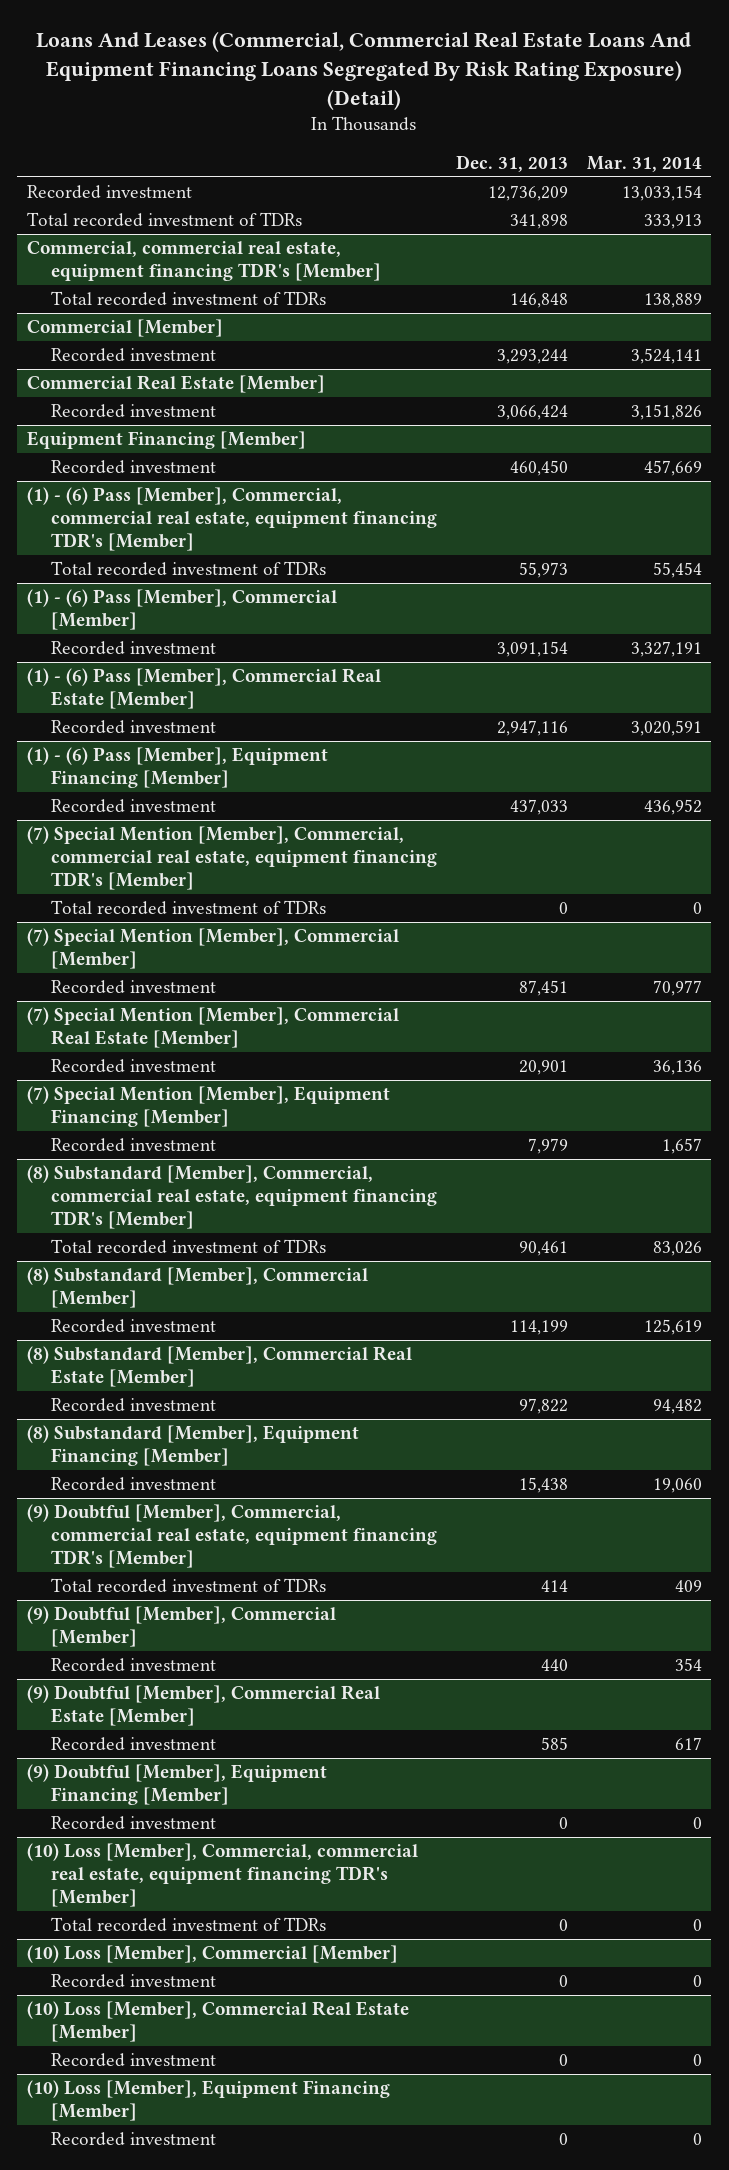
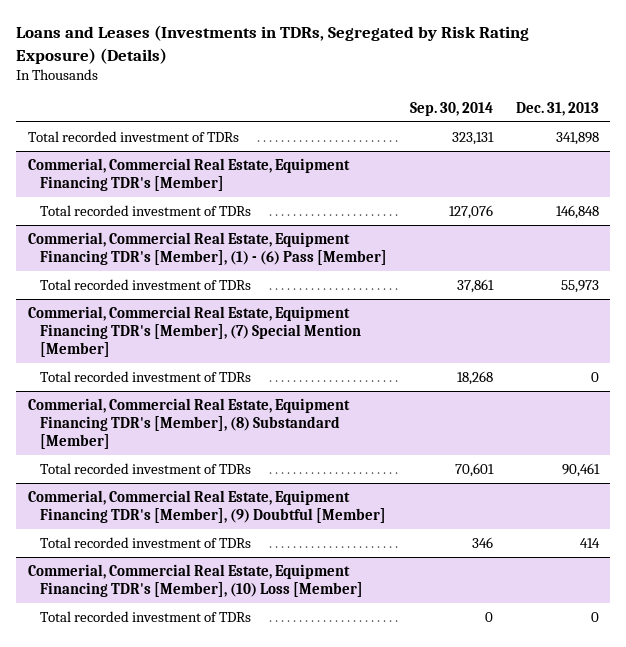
- Loans And Leases (Commercial, Commercial Real Estate Loans And Equipment Financing Loans Segregated By Risk Rating Exposure) (Detail)
+ Loans and Leases (Investments in TDRs, Segregated by Risk Rating Exposure) (Details)
- | Dec. 31, 2013 | Mar. 31, 2014
+ | Sep. 30, 2014 | Dec. 31, 2013
- Recorded investment | 12,736,209 | 13,033,154
- Commercial, commercial real estate, equipment financing TDR's [Member]
+ Commerial, Commercial Real Estate, Equipment Financing TDR's [Member]
- Commercial [Member]
- Recorded investment | 3,293,244 | 3,524,141
- Commercial Real Estate [Member]
- Recorded investment | 3,066,424 | 3,151,826
- Equipment Financing [Member]
- Recorded investment | 460,450 | 457,669
- (1) - (6) Pass [Member], Commercial, commercial real estate, equipment financing TDR's [Member]
+ Commerial, Commercial Real Estate, Equipment Financing TDR's [Member], (1) - (6) Pass [Member]
- (1) - (6) Pass [Member], Commercial [Member]
- Recorded investment | 3,091,154 | 3,327,191
- (1) - (6) Pass [Member], Commercial Real Estate [Member]
- Recorded investment | 2,947,116 | 3,020,591
- (1) - (6) Pass [Member], Equipment Financing [Member]
- Recorded investment | 437,033 | 436,952
- (7) Special Mention [Member], Commercial, commercial real estate, equipment financing TDR's [Member]
+ Commerial, Commercial Real Estate, Equipment Financing TDR's [Member], (7) Special Mention [Member]
- (7) Special Mention [Member], Commercial [Member]
- Recorded investment | 87,451 | 70,977
- (7) Special Mention [Member], Commercial Real Estate [Member]
- Recorded investment | 20,901 | 36,136
- (7) Special Mention [Member], Equipment Financing [Member]
- Recorded investment | 7,979 | 1,657
- (8) Substandard [Member], Commercial, commercial real estate, equipment financing TDR's [Member]
+ Commerial, Commercial Real Estate, Equipment Financing TDR's [Member], (8) Substandard [Member]
- (8) Substandard [Member], Commercial [Member]
- Recorded investment | 114,199 | 125,619
- (8) Substandard [Member], Commercial Real Estate [Member]
- Recorded investment | 97,822 | 94,482
- (8) Substandard [Member], Equipment Financing [Member]
- Recorded investment | 15,438 | 19,060
- (9) Doubtful [Member], Commercial, commercial real estate, equipment financing TDR's [Member]
+ Commerial, Commercial Real Estate, Equipment Financing TDR's [Member], (9) Doubtful [Member]
- (9) Doubtful [Member], Commercial [Member]
- Recorded investment | 440 | 354
- (9) Doubtful [Member], Commercial Real Estate [Member]
- Recorded investment | 585 | 617
- (9) Doubtful [Member], Equipment Financing [Member]
- Recorded investment | 0 | 0
- (10) Loss [Member], Commercial, commercial real estate, equipment financing TDR's [Member]
+ Commerial, Commercial Real Estate, Equipment Financing TDR's [Member], (10) Loss [Member]
- (10) Loss [Member], Commercial [Member]
- Recorded investment | 0 | 0
- (10) Loss [Member], Commercial Real Estate [Member]
- Recorded investment | 0 | 0
- (10) Loss [Member], Equipment Financing [Member]
- Recorded investment | 0 | 0

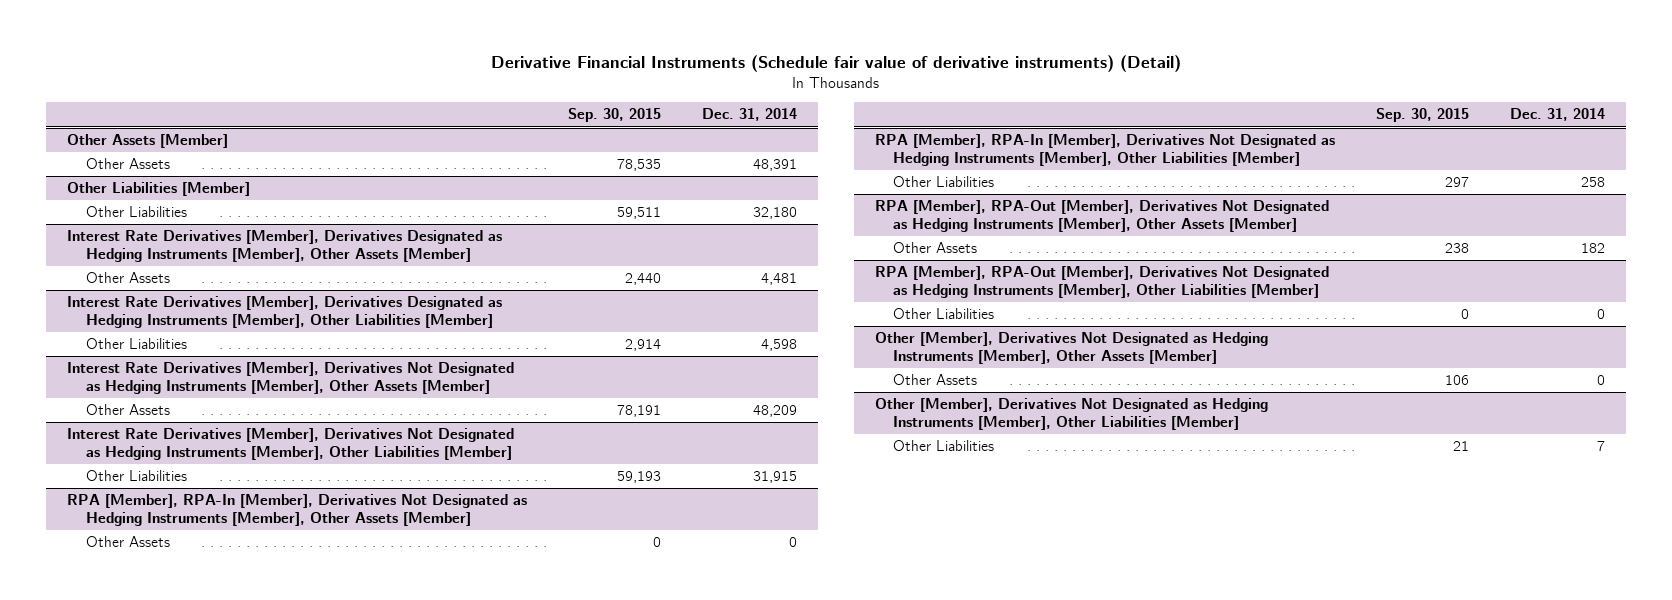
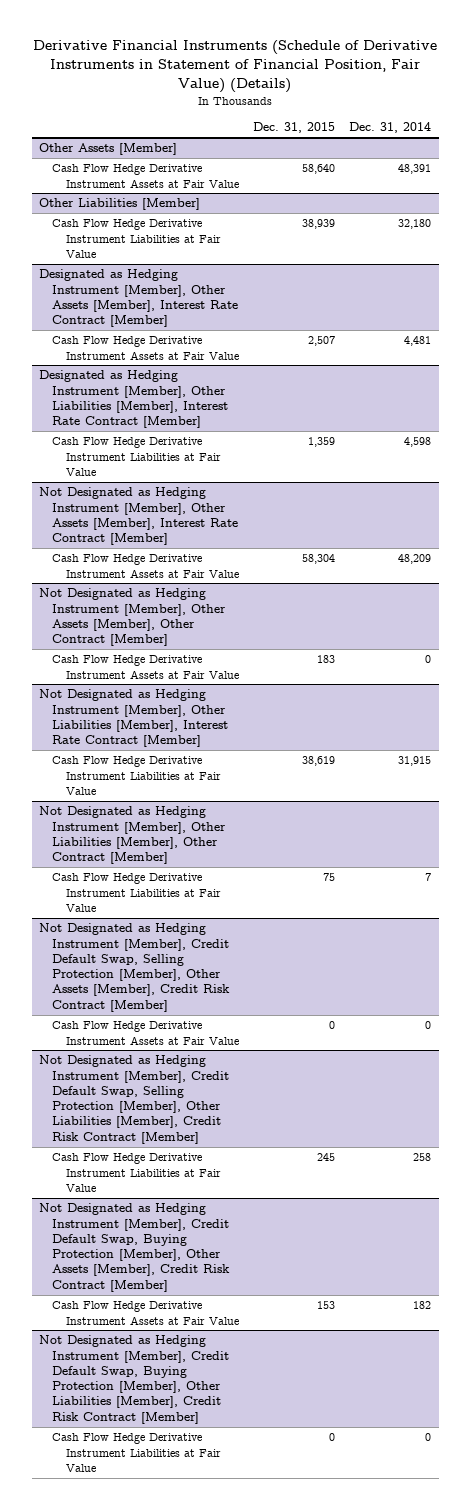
- Derivative Financial Instruments (Schedule fair value of derivative instruments) (Detail)
+ Derivative Financial Instruments (Schedule of Derivative Instruments in Statement of Financial Position, Fair Value) (Details)
- | Sep. 30, 2015 | Dec. 31, 2014
+ | Dec. 31, 2015 | Dec. 31, 2014
@ Other Assets [Member]
- Other Assets | 78,535 | 48,391
+ Cash Flow Hedge Derivative Instrument Assets at Fair Value | 58,640 | 48,391
@ Other Liabilities [Member]
- Other Liabilities | 59,511 | 32,180
- Interest Rate Derivatives [Member], Derivatives Designated as Hedging Instruments [Member], Other Assets [Member]
- Other Assets | 2,440 | 4,481
- Interest Rate Derivatives [Member], Derivatives Designated as Hedging Instruments [Member], Other Liabilities [Member]
- Other Liabilities | 2,914 | 4,598
- Interest Rate Derivatives [Member], Derivatives Not Designated as Hedging Instruments [Member], Other Assets [Member]
- Other Assets | 78,191 | 48,209
- Interest Rate Derivatives [Member], Derivatives Not Designated as Hedging Instruments [Member], Other Liabilities [Member]
- Other Liabilities | 59,193 | 31,915
- RPA [Member], RPA-In [Member], Derivatives Not Designated as Hedging Instruments [Member], Other Assets [Member]
- Other Assets | 0 | 0
- RPA [Member], RPA-In [Member], Derivatives Not Designated as Hedging Instruments [Member], Other Liabilities [Member]
- Other Liabilities | 297 | 258
- RPA [Member], RPA-Out [Member], Derivatives Not Designated as Hedging Instruments [Member], Other Assets [Member]
- Other Assets | 238 | 182
- RPA [Member], RPA-Out [Member], Derivatives Not Designated as Hedging Instruments [Member], Other Liabilities [Member]
- Other Liabilities | 0 | 0
- Other [Member], Derivatives Not Designated as Hedging Instruments [Member], Other Assets [Member]
- Other Assets | 106 | 0
- Other [Member], Derivatives Not Designated as Hedging Instruments [Member], Other Liabilities [Member]
- Other Liabilities | 21 | 7
@ Other Liabilities [Member]
+ Cash Flow Hedge Derivative Instrument Liabilities at Fair Value | 38,939 | 32,180
+ Designated as Hedging Instrument [Member], Other Assets [Member], Interest Rate Contract [Member]
+ Cash Flow Hedge Derivative Instrument Assets at Fair Value | 2,507 | 4,481
+ Designated as Hedging Instrument [Member], Other Liabilities [Member], Interest Rate Contract [Member]
+ Cash Flow Hedge Derivative Instrument Liabilities at Fair Value | 1,359 | 4,598
+ Not Designated as Hedging Instrument [Member], Other Assets [Member], Interest Rate Contract [Member]
+ Cash Flow Hedge Derivative Instrument Assets at Fair Value | 58,304 | 48,209
+ Not Designated as Hedging Instrument [Member], Other Assets [Member], Other Contract [Member]
+ Cash Flow Hedge Derivative Instrument Assets at Fair Value | 183 | 0
+ Not Designated as Hedging Instrument [Member], Other Liabilities [Member], Interest Rate Contract [Member]
+ Cash Flow Hedge Derivative Instrument Liabilities at Fair Value | 38,619 | 31,915
+ Not Designated as Hedging Instrument [Member], Other Liabilities [Member], Other Contract [Member]
+ Cash Flow Hedge Derivative Instrument Liabilities at Fair Value | 75 | 7
+ Not Designated as Hedging Instrument [Member], Credit Default Swap, Selling Protection [Member], Other Assets [Member], Credit Risk Contract [Member]
+ Cash Flow Hedge Derivative Instrument Assets at Fair Value | 0 | 0
+ Not Designated as Hedging Instrument [Member], Credit Default Swap, Selling Protection [Member], Other Liabilities [Member], Credit Risk Contract [Member]
+ Cash Flow Hedge Derivative Instrument Liabilities at Fair Value | 245 | 258
+ Not Designated as Hedging Instrument [Member], Credit Default Swap, Buying Protection [Member], Other Assets [Member], Credit Risk Contract [Member]
+ Cash Flow Hedge Derivative Instrument Assets at Fair Value | 153 | 182
+ Not Designated as Hedging Instrument [Member], Credit Default Swap, Buying Protection [Member], Other Liabilities [Member], Credit Risk Contract [Member]
+ Cash Flow Hedge Derivative Instrument Liabilities at Fair Value | 0 | 0

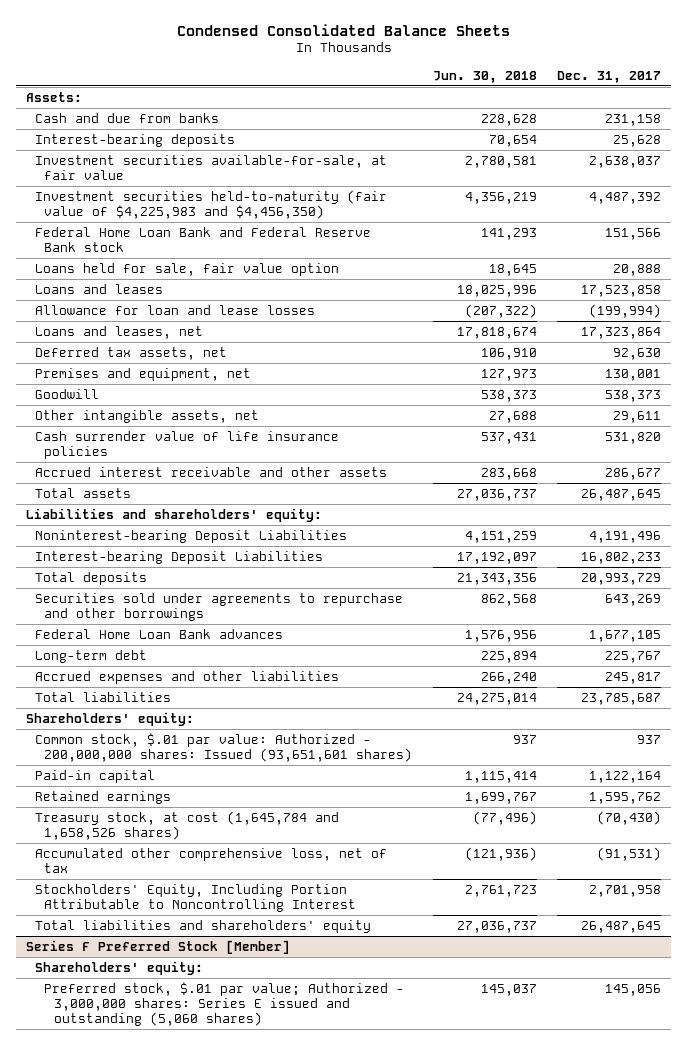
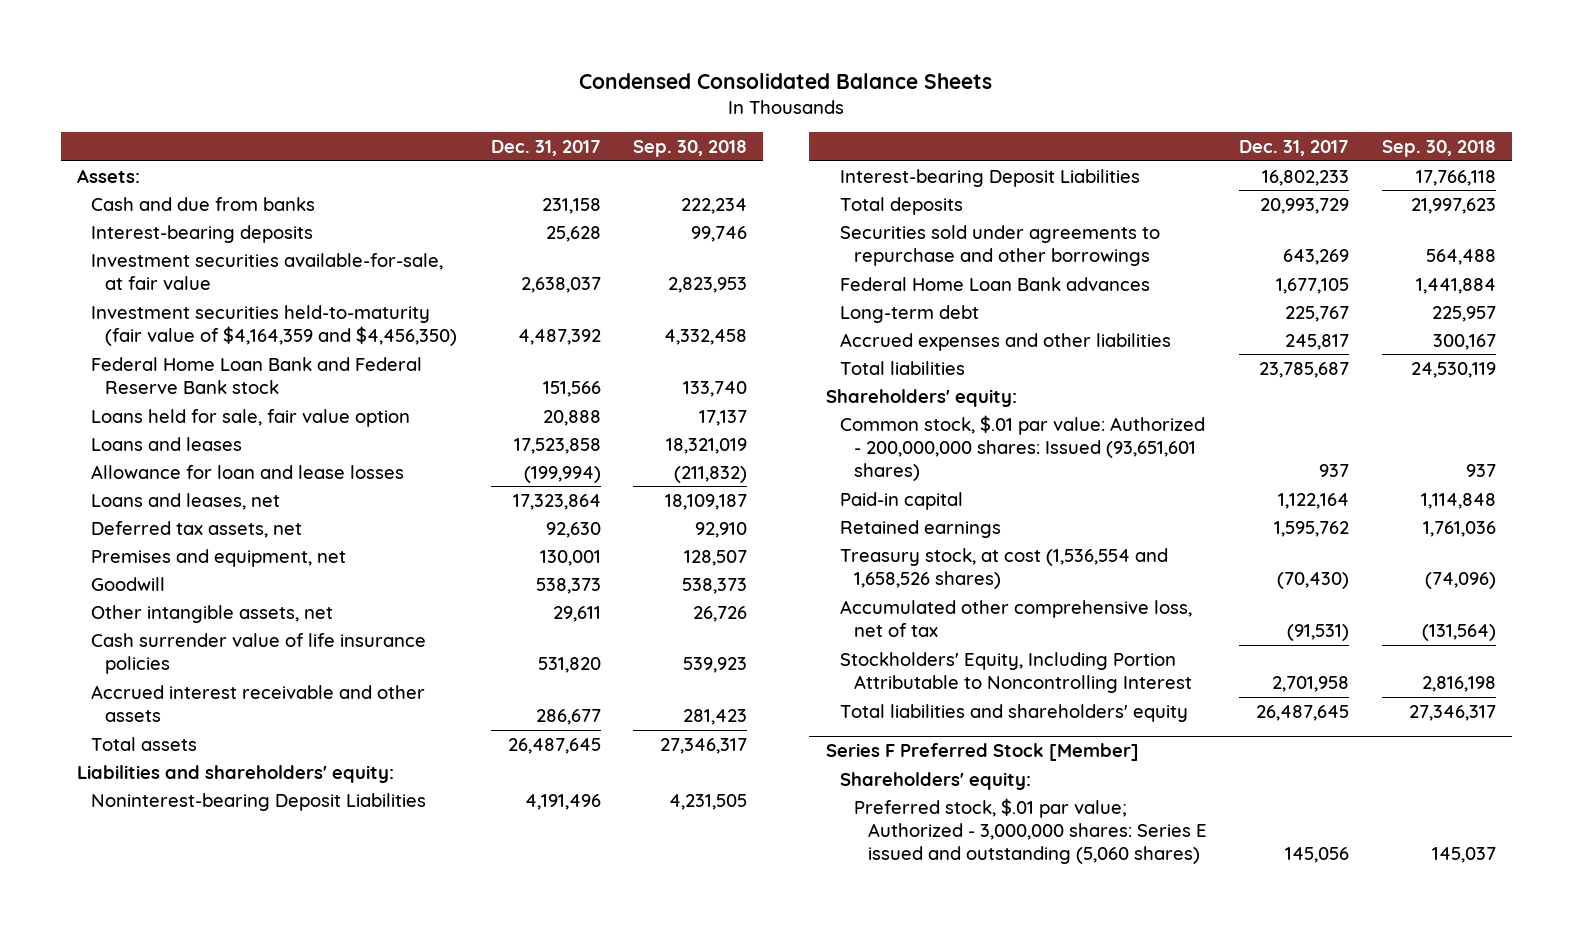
- | Jun. 30, 2018 | Dec. 31, 2017
+ | Dec. 31, 2017 | Sep. 30, 2018
- Investment securities held-to-maturity (fair value of $4,225,983 and $4,456,350) | 4,356,219 | 4,487,392
+ Investment securities held-to-maturity (fair value of $4,164,359 and $4,456,350) | 4,487,392 | 4,332,458
- Treasury stock, at cost (1,645,784 and 1,658,526 shares) | (77,496) | (70,430)
+ Treasury stock, at cost (1,536,554 and 1,658,526 shares) | (70,430) | (74,096)

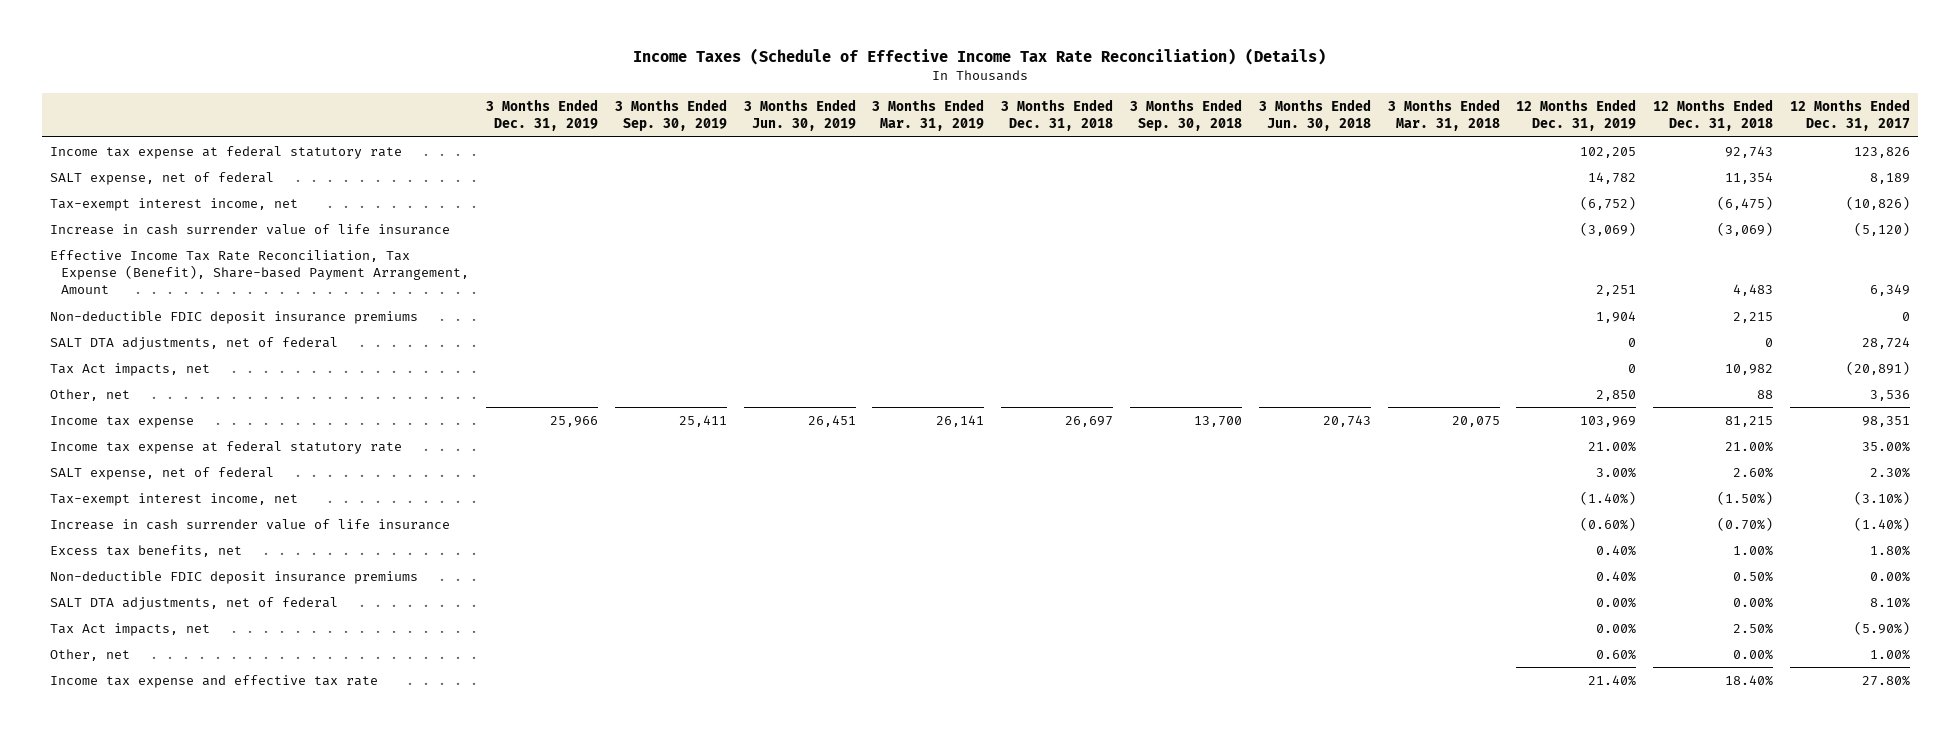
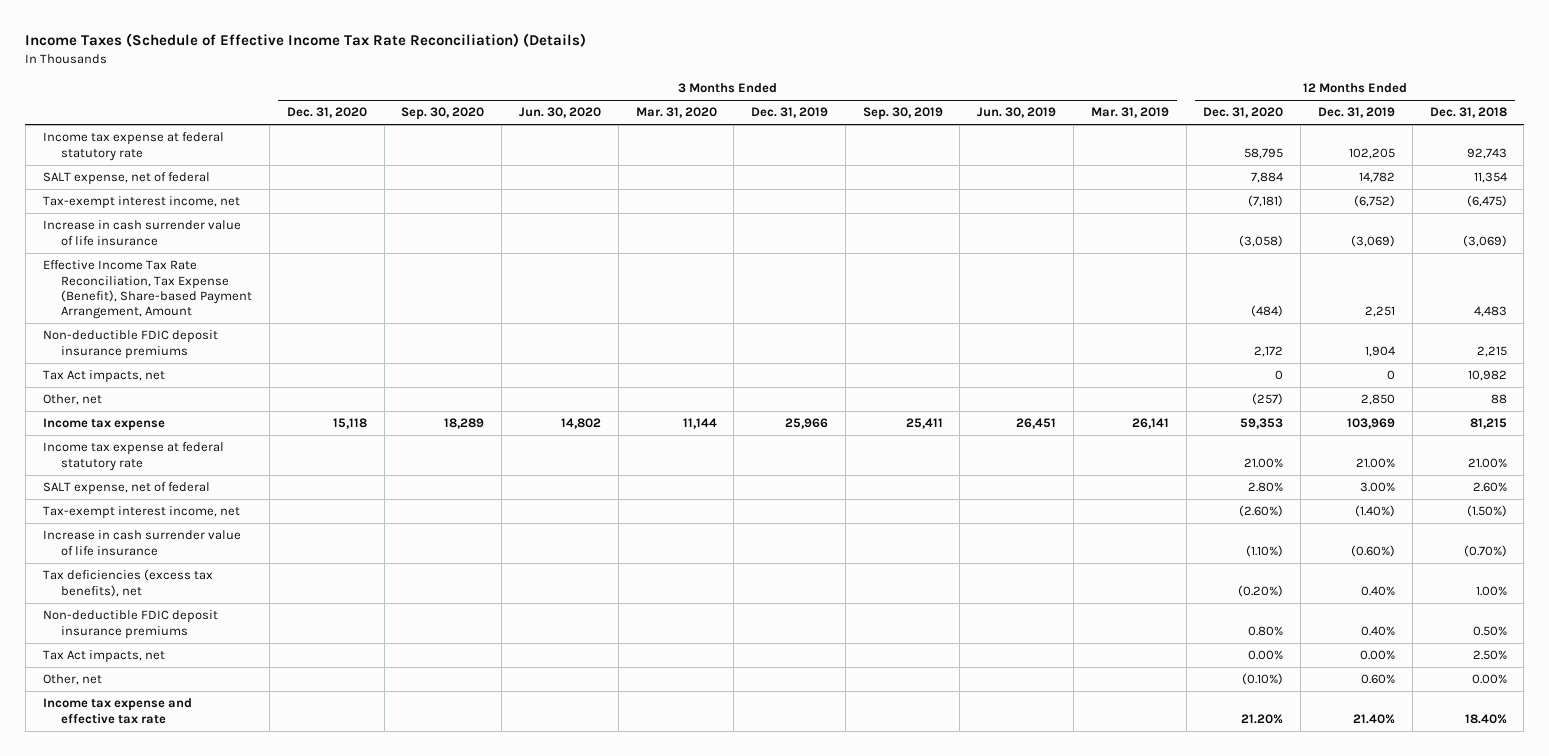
- | 3 Months Ended Dec. 31, 2019 | 3 Months Ended Sep. 30, 2019 | 3 Months Ended Jun. 30, 2019 | 3 Months Ended Mar. 31, 2019 | 3 Months Ended Dec. 31, 2018 | 3 Months Ended Sep. 30, 2018 | 3 Months Ended Jun. 30, 2018 | 3 Months Ended Mar. 31, 2018 | 12 Months Ended Dec. 31, 2019 | 12 Months Ended Dec. 31, 2018 | 12 Months Ended Dec. 31, 2017
+ | 3 Months Ended Dec. 31, 2020 | 3 Months Ended Sep. 30, 2020 | 3 Months Ended Jun. 30, 2020 | 3 Months Ended Mar. 31, 2020 | 3 Months Ended Dec. 31, 2019 | 3 Months Ended Sep. 30, 2019 | 3 Months Ended Jun. 30, 2019 | 3 Months Ended Mar. 31, 2019 | 12 Months Ended Dec. 31, 2020 | 12 Months Ended Dec. 31, 2019 | 12 Months Ended Dec. 31, 2018
- SALT DTA adjustments, net of federal | | | | | | | | | 0 | 0 | 28,724
- Excess tax benefits, net | | | | | | | | | 0.40% | 1.00% | 1.80%
+ Tax deficiencies (excess tax benefits), net | | | | | | | | | (0.20%) | 0.40% | 1.00%
- SALT DTA adjustments, net of federal | | | | | | | | | 0.00% | 0.00% | 8.10%

